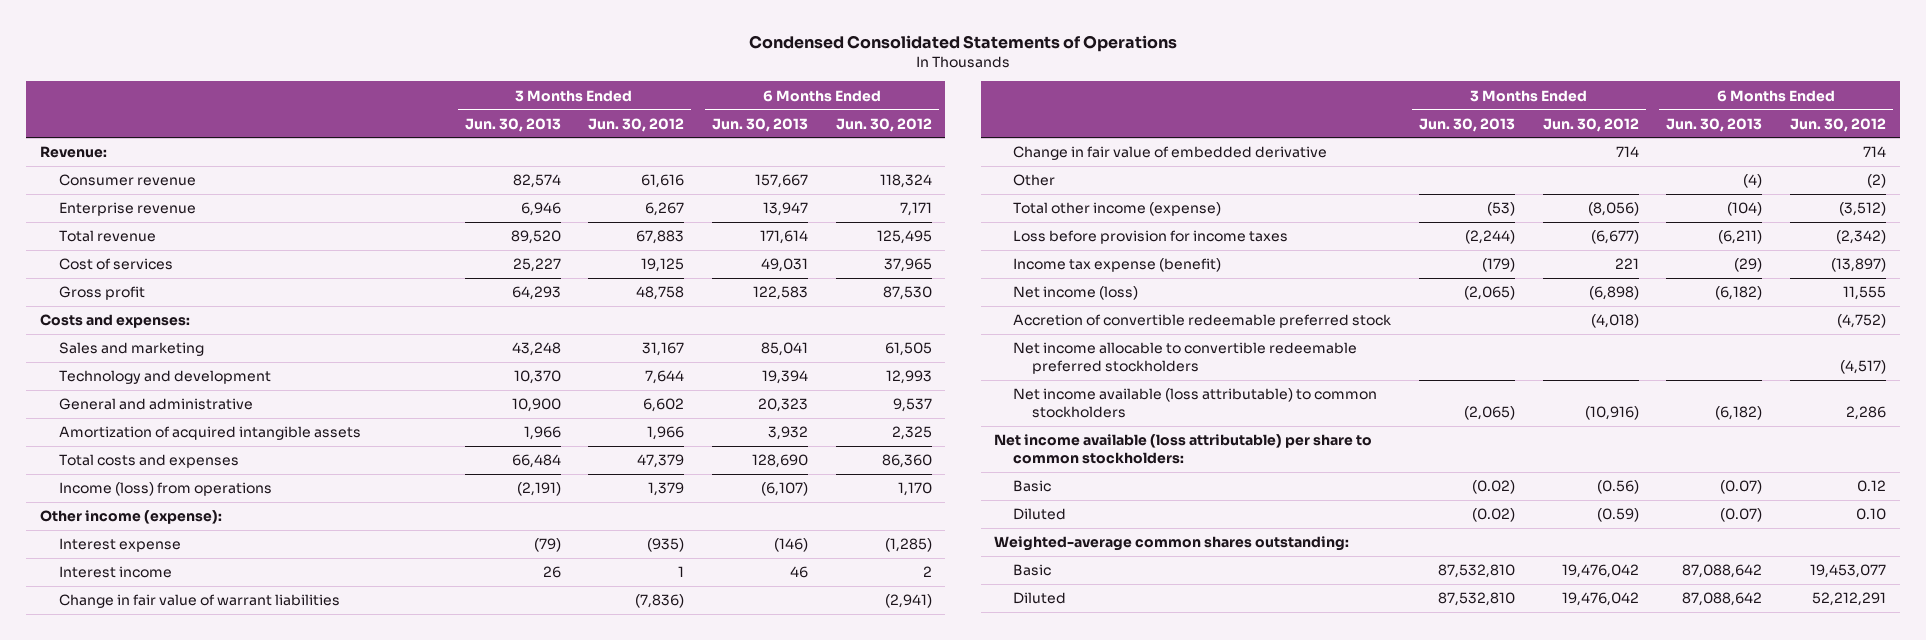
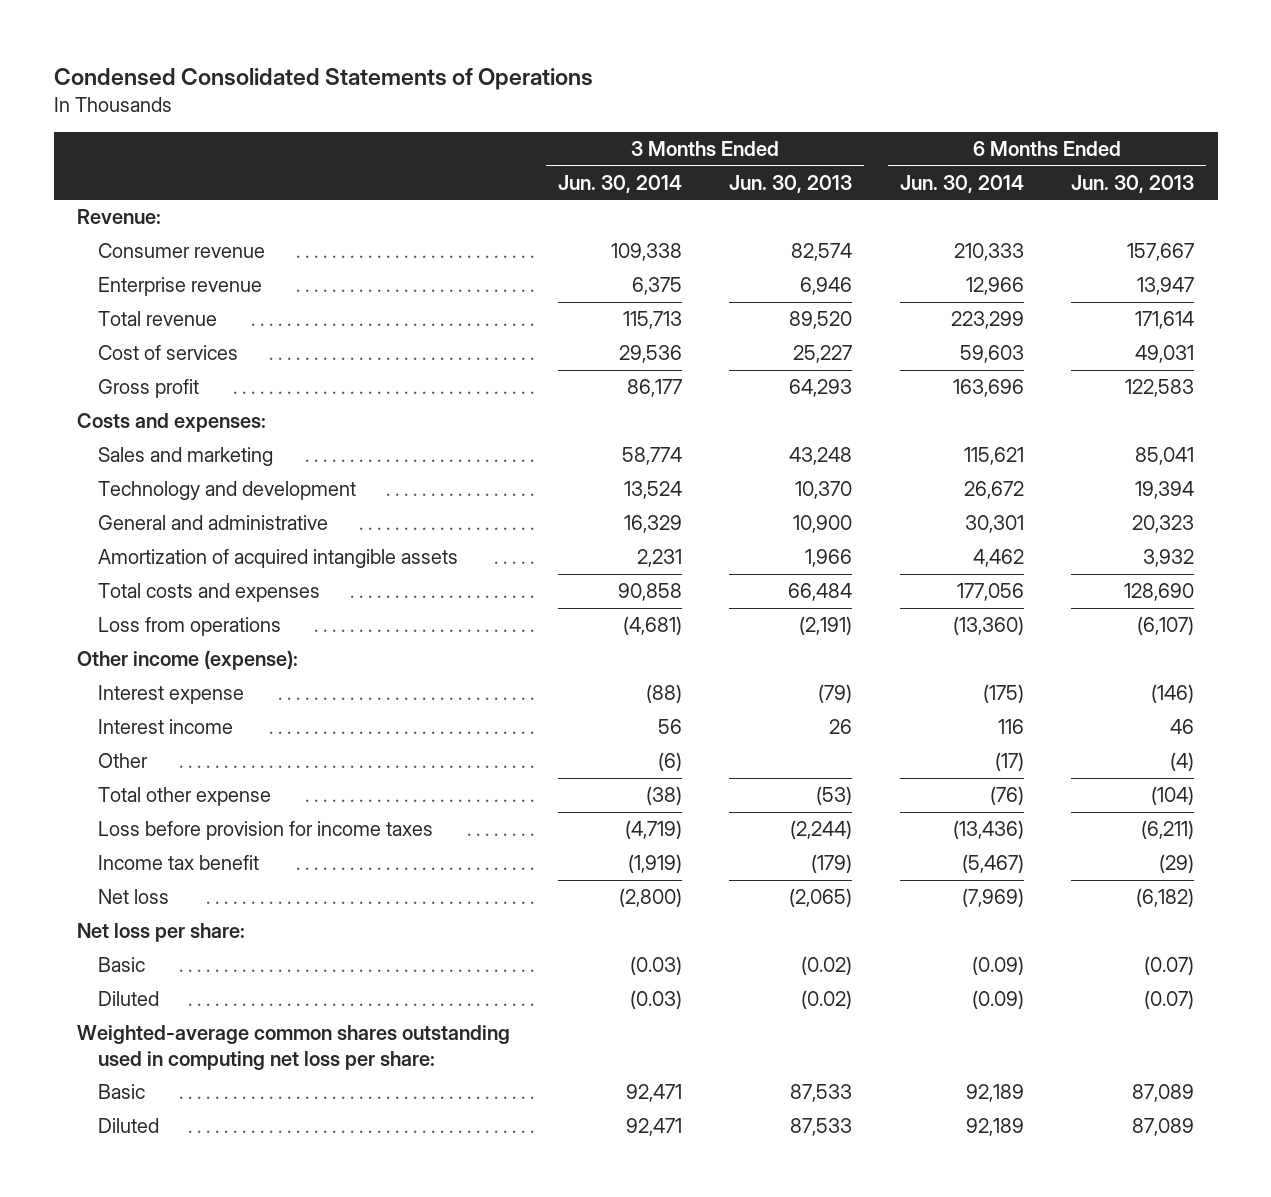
- | 3 Months Ended Jun. 30, 2013 | 3 Months Ended Jun. 30, 2012 | 6 Months Ended Jun. 30, 2013 | 6 Months Ended Jun. 30, 2012
+ | 3 Months Ended Jun. 30, 2014 | 3 Months Ended Jun. 30, 2013 | 6 Months Ended Jun. 30, 2014 | 6 Months Ended Jun. 30, 2013
- Income (loss) from operations | (2,191) | 1,379 | (6,107) | 1,170
+ Loss from operations | (4,681) | (2,191) | (13,360) | (6,107)
- Change in fair value of warrant liabilities | | (7,836) | | (2,941)
- Change in fair value of embedded derivative | | 714 | | 714
- Total other income (expense) | (53) | (8,056) | (104) | (3,512)
+ Total other expense | (38) | (53) | (76) | (104)
- Income tax expense (benefit) | (179) | 221 | (29) | (13,897)
- Net income (loss) | (2,065) | (6,898) | (6,182) | 11,555
- Accretion of convertible redeemable preferred stock | | (4,018) | | (4,752)
- Net income allocable to convertible redeemable preferred stockholders | | | | (4,517)
- Net income available (loss attributable) to common stockholders | (2,065) | (10,916) | (6,182) | 2,286
- Net income available (loss attributable) per share to common stockholders:
+ Income tax benefit | (1,919) | (179) | (5,467) | (29)
+ Net loss | (2,800) | (2,065) | (7,969) | (6,182)
+ Net loss per share:
- Weighted-average common shares outstanding:
- Basic | 87,532,810 | 19,476,042 | 87,088,642 | 19,453,077
- Diluted | 87,532,810 | 19,476,042 | 87,088,642 | 52,212,291
+ Weighted-average common shares outstanding used in computing net loss per share:
+ Basic | 92,471 | 87,533 | 92,189 | 87,089
+ Diluted | 92,471 | 87,533 | 92,189 | 87,089

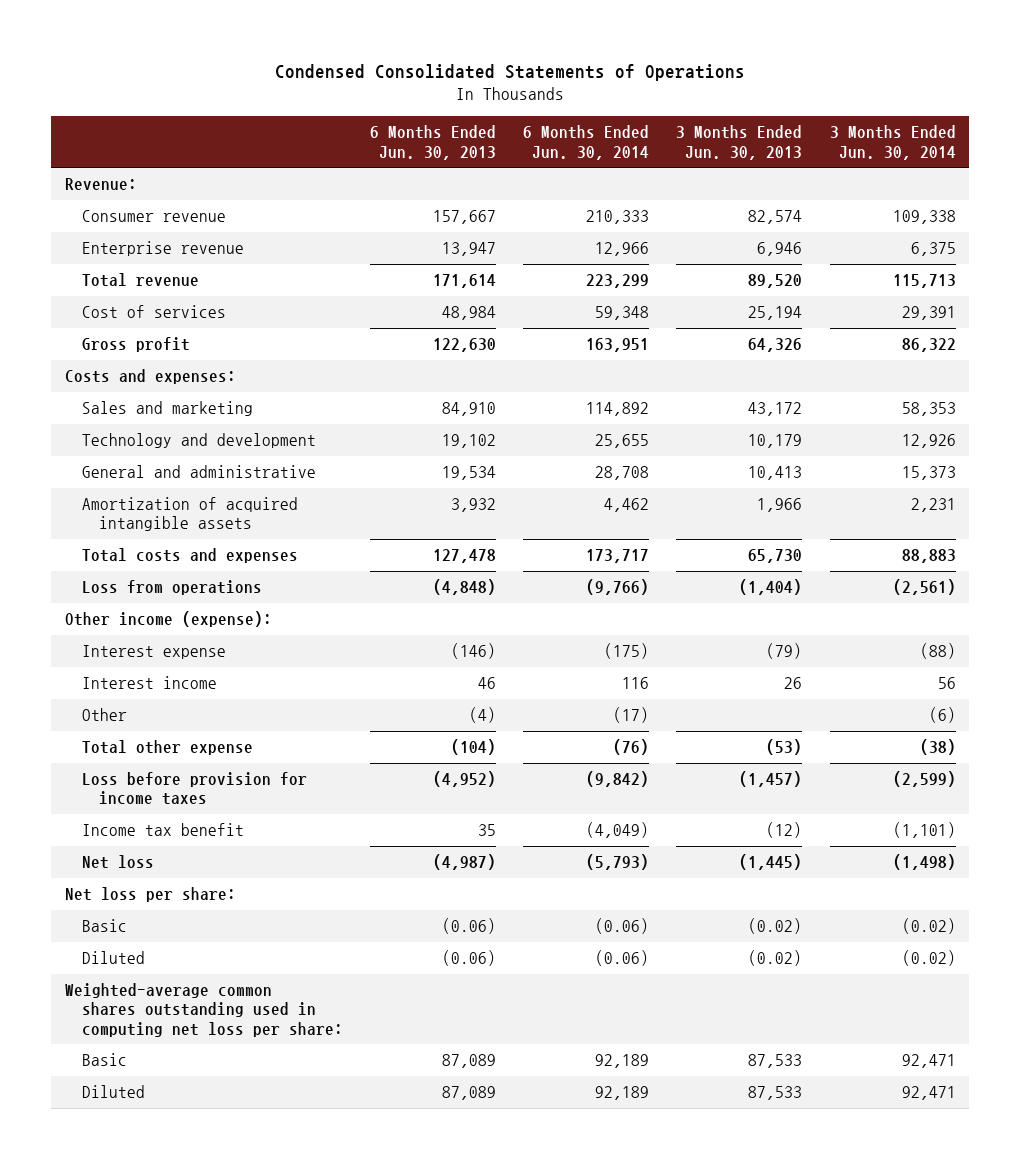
- | 3 Months Ended Jun. 30, 2014 | 3 Months Ended Jun. 30, 2013 | 6 Months Ended Jun. 30, 2014 | 6 Months Ended Jun. 30, 2013
+ | 6 Months Ended Jun. 30, 2013 | 6 Months Ended Jun. 30, 2014 | 3 Months Ended Jun. 30, 2013 | 3 Months Ended Jun. 30, 2014
- Cost of services | 29,536 | 25,227 | 59,603 | 49,031
- Gross profit | 86,177 | 64,293 | 163,696 | 122,583
+ Cost of services | 48,984 | 59,348 | 25,194 | 29,391
+ Gross profit | 122,630 | 163,951 | 64,326 | 86,322
- Sales and marketing | 58,774 | 43,248 | 115,621 | 85,041
- Technology and development | 13,524 | 10,370 | 26,672 | 19,394
- General and administrative | 16,329 | 10,900 | 30,301 | 20,323
+ Sales and marketing | 84,910 | 114,892 | 43,172 | 58,353
+ Technology and development | 19,102 | 25,655 | 10,179 | 12,926
+ General and administrative | 19,534 | 28,708 | 10,413 | 15,373
- Total costs and expenses | 90,858 | 66,484 | 177,056 | 128,690
- Loss from operations | (4,681) | (2,191) | (13,360) | (6,107)
+ Total costs and expenses | 127,478 | 173,717 | 65,730 | 88,883
+ Loss from operations | (4,848) | (9,766) | (1,404) | (2,561)
- Loss before provision for income taxes | (4,719) | (2,244) | (13,436) | (6,211)
- Income tax benefit | (1,919) | (179) | (5,467) | (29)
- Net loss | (2,800) | (2,065) | (7,969) | (6,182)
+ Loss before provision for income taxes | (4,952) | (9,842) | (1,457) | (2,599)
+ Income tax benefit | 35 | (4,049) | (12) | (1,101)
+ Net loss | (4,987) | (5,793) | (1,445) | (1,498)
- Basic | (0.03) | (0.02) | (0.09) | (0.07)
- Diluted | (0.03) | (0.02) | (0.09) | (0.07)
+ Basic | (0.06) | (0.06) | (0.02) | (0.02)
+ Diluted | (0.06) | (0.06) | (0.02) | (0.02)

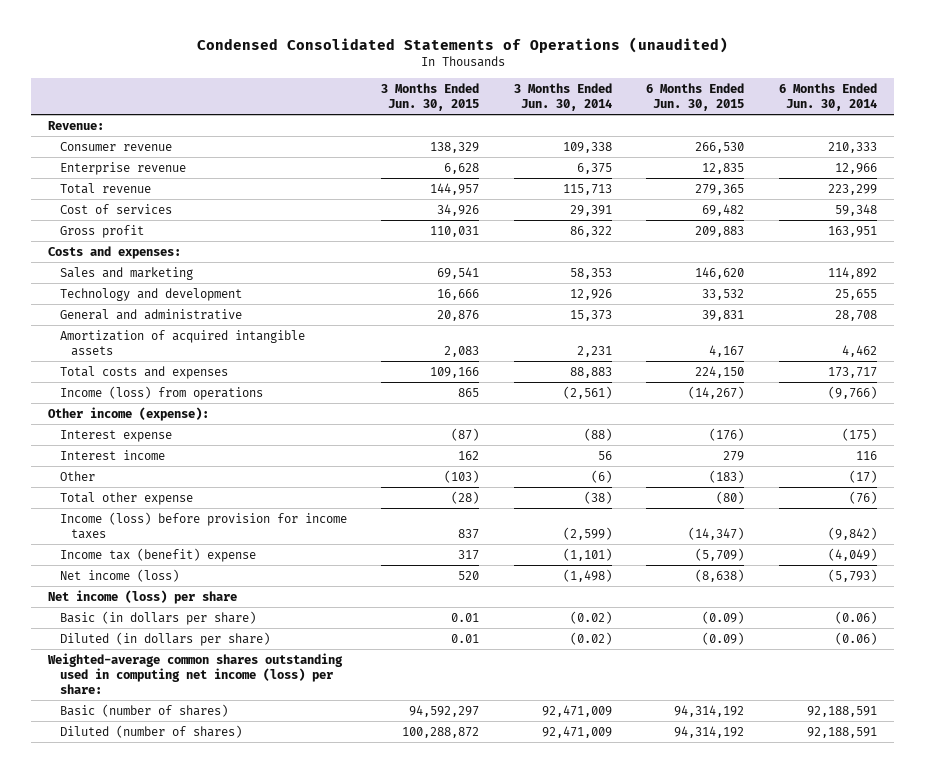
- Condensed Consolidated Statements of Operations
+ Condensed Consolidated Statements of Operations (unaudited)
- | 6 Months Ended Jun. 30, 2013 | 6 Months Ended Jun. 30, 2014 | 3 Months Ended Jun. 30, 2013 | 3 Months Ended Jun. 30, 2014
+ | 3 Months Ended Jun. 30, 2015 | 3 Months Ended Jun. 30, 2014 | 6 Months Ended Jun. 30, 2015 | 6 Months Ended Jun. 30, 2014
- Loss from operations | (4,848) | (9,766) | (1,404) | (2,561)
+ Income (loss) from operations | 865 | (2,561) | (14,267) | (9,766)
- Loss before provision for income taxes | (4,952) | (9,842) | (1,457) | (2,599)
- Income tax benefit | 35 | (4,049) | (12) | (1,101)
- Net loss | (4,987) | (5,793) | (1,445) | (1,498)
- Net loss per share:
- Basic | (0.06) | (0.06) | (0.02) | (0.02)
- Diluted | (0.06) | (0.06) | (0.02) | (0.02)
- Weighted-average common shares outstanding used in computing net loss per share:
- Basic | 87,089 | 92,189 | 87,533 | 92,471
- Diluted | 87,089 | 92,189 | 87,533 | 92,471
+ Income (loss) before provision for income taxes | 837 | (2,599) | (14,347) | (9,842)
+ Income tax (benefit) expense | 317 | (1,101) | (5,709) | (4,049)
+ Net income (loss) | 520 | (1,498) | (8,638) | (5,793)
+ Net income (loss) per share
+ Basic (in dollars per share) | 0.01 | (0.02) | (0.09) | (0.06)
+ Diluted (in dollars per share) | 0.01 | (0.02) | (0.09) | (0.06)
+ Weighted-average common shares outstanding used in computing net income (loss) per share:
+ Basic (number of shares) | 94,592,297 | 92,471,009 | 94,314,192 | 92,188,591
+ Diluted (number of shares) | 100,288,872 | 92,471,009 | 94,314,192 | 92,188,591

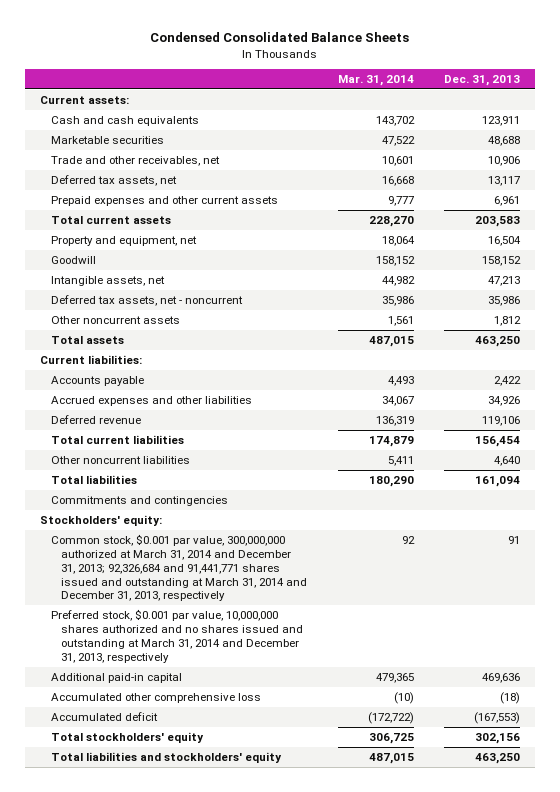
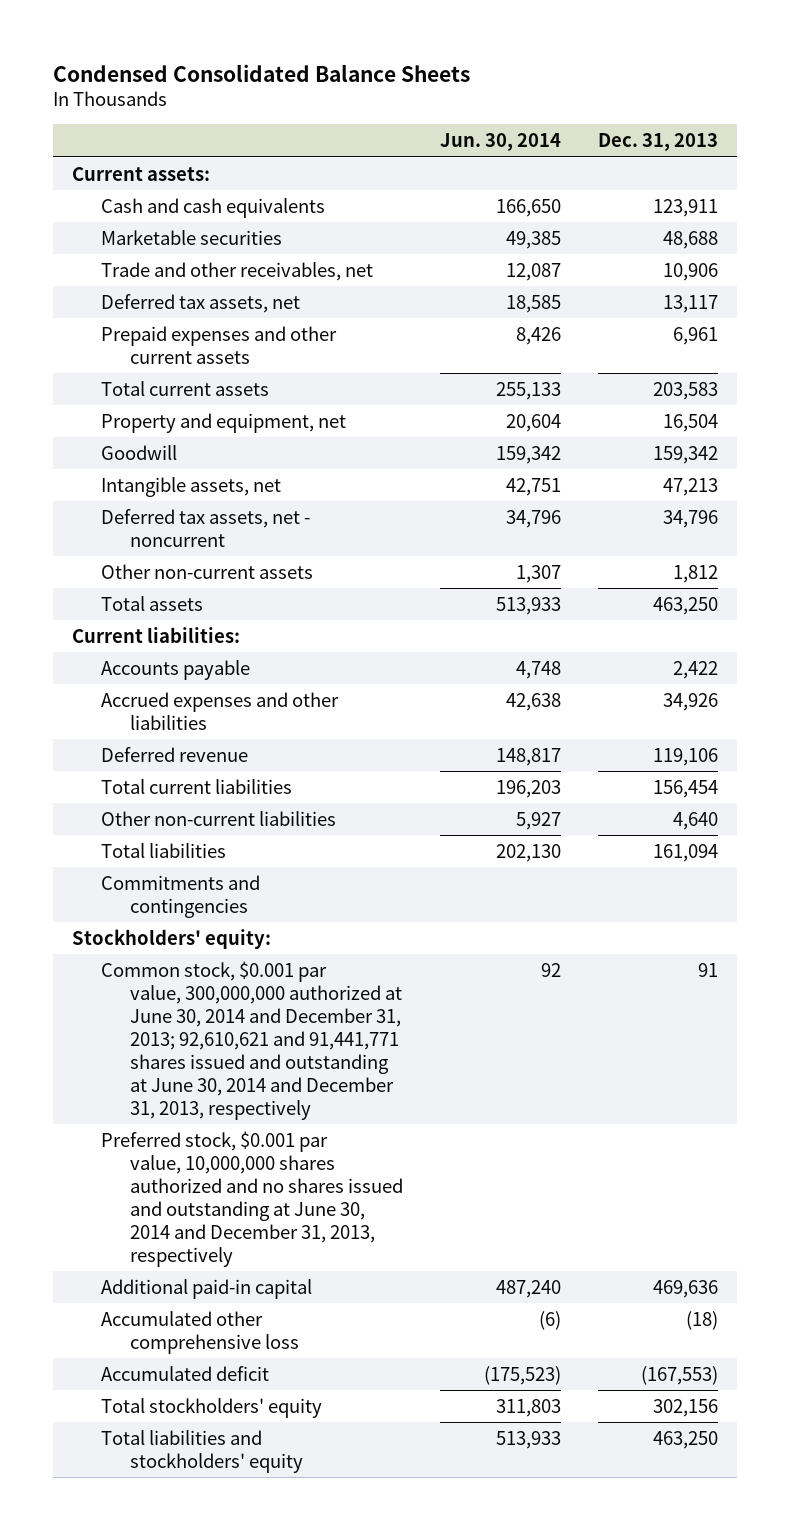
- | Mar. 31, 2014 | Dec. 31, 2013
+ | Jun. 30, 2014 | Dec. 31, 2013
- Goodwill | 158,152 | 158,152
+ Goodwill | 159,342 | 159,342
- Deferred tax assets, net - noncurrent | 35,986 | 35,986
- Other noncurrent assets | 1,561 | 1,812
+ Deferred tax assets, net - noncurrent | 34,796 | 34,796
+ Other non-current assets | 1,307 | 1,812
- Other noncurrent liabilities | 5,411 | 4,640
+ Other non-current liabilities | 5,927 | 4,640
- Common stock, $0.001 par value, 300,000,000 authorized at March 31, 2014 and December 31, 2013; 92,326,684 and 91,441,771 shares issued and outstanding at March 31, 2014 and December 31, 2013, respectively | 92 | 91
- Preferred stock, $0.001 par value, 10,000,000 shares authorized and no shares issued and outstanding at March 31, 2014 and December 31, 2013, respectively
+ Common stock, $0.001 par value, 300,000,000 authorized at June 30, 2014 and December 31, 2013; 92,610,621 and 91,441,771 shares issued and outstanding at June 30, 2014 and December 31, 2013, respectively | 92 | 91
+ Preferred stock, $0.001 par value, 10,000,000 shares authorized and no shares issued and outstanding at June 30, 2014 and December 31, 2013, respectively

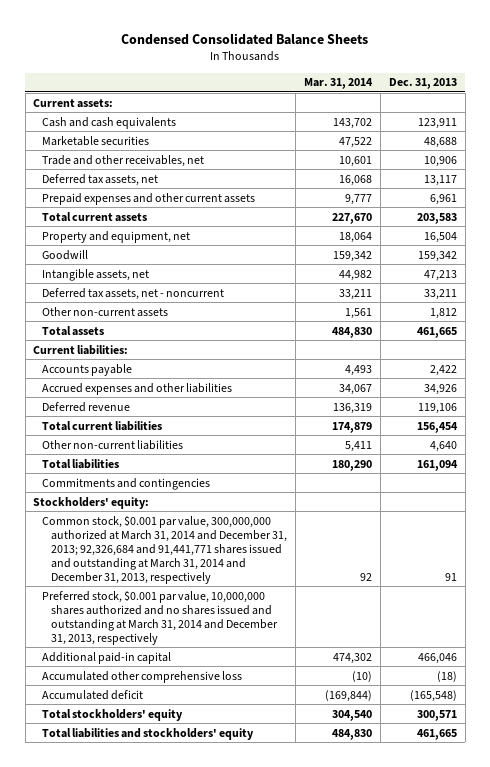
- | Jun. 30, 2014 | Dec. 31, 2013
+ | Mar. 31, 2014 | Dec. 31, 2013
- Deferred tax assets, net - noncurrent | 34,796 | 34,796
+ Deferred tax assets, net - noncurrent | 33,211 | 33,211
- Total assets | 513,933 | 463,250
+ Total assets | 484,830 | 461,665
- Common stock, $0.001 par value, 300,000,000 authorized at June 30, 2014 and December 31, 2013; 92,610,621 and 91,441,771 shares issued and outstanding at June 30, 2014 and December 31, 2013, respectively | 92 | 91
- Preferred stock, $0.001 par value, 10,000,000 shares authorized and no shares issued and outstanding at June 30, 2014 and December 31, 2013, respectively
- Additional paid-in capital | 487,240 | 469,636
+ Common stock, $0.001 par value, 300,000,000 authorized at March 31, 2014 and December 31, 2013; 92,326,684 and 91,441,771 shares issued and outstanding at March 31, 2014 and December 31, 2013, respectively | 92 | 91
+ Preferred stock, $0.001 par value, 10,000,000 shares authorized and no shares issued and outstanding at March 31, 2014 and December 31, 2013, respectively
+ Additional paid-in capital | 474,302 | 466,046
- Accumulated deficit | (175,523) | (167,553)
- Total stockholders' equity | 311,803 | 302,156
- Total liabilities and stockholders' equity | 513,933 | 463,250
+ Accumulated deficit | (169,844) | (165,548)
+ Total stockholders' equity | 304,540 | 300,571
+ Total liabilities and stockholders' equity | 484,830 | 461,665

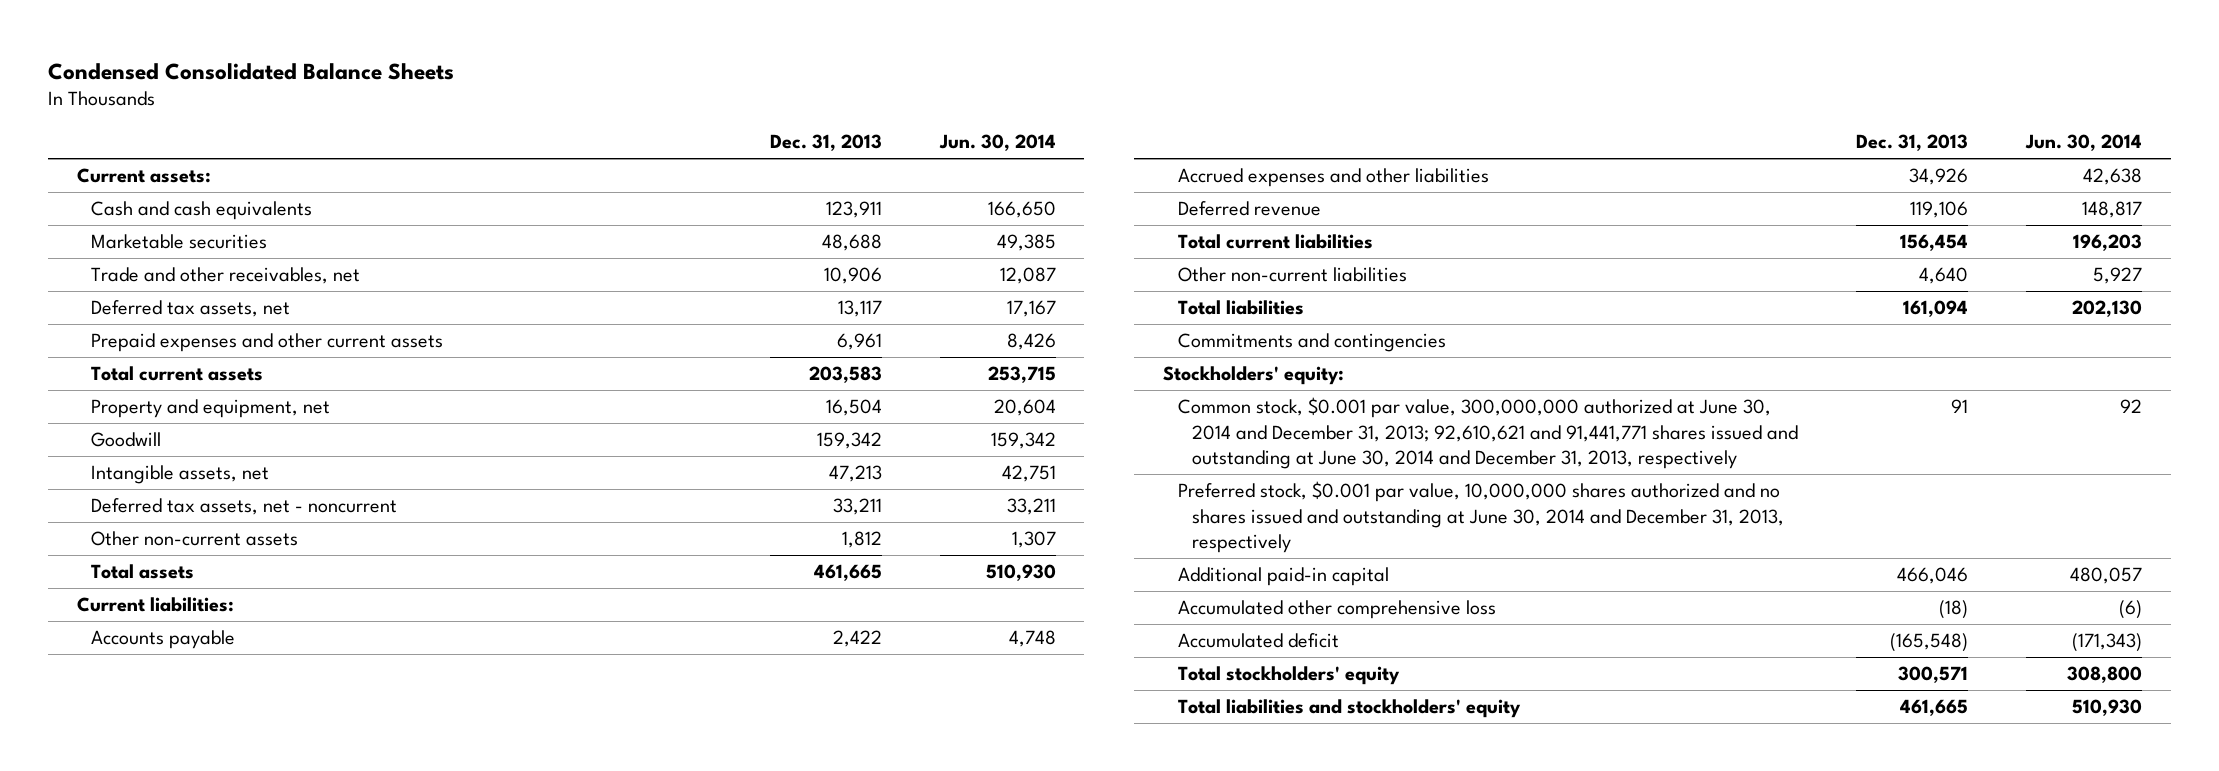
- | Mar. 31, 2014 | Dec. 31, 2013
+ | Dec. 31, 2013 | Jun. 30, 2014
- Common stock, $0.001 par value, 300,000,000 authorized at March 31, 2014 and December 31, 2013; 92,326,684 and 91,441,771 shares issued and outstanding at March 31, 2014 and December 31, 2013, respectively | 92 | 91
- Preferred stock, $0.001 par value, 10,000,000 shares authorized and no shares issued and outstanding at March 31, 2014 and December 31, 2013, respectively
+ Common stock, $0.001 par value, 300,000,000 authorized at June 30, 2014 and December 31, 2013; 92,610,621 and 91,441,771 shares issued and outstanding at June 30, 2014 and December 31, 2013, respectively | 91 | 92
+ Preferred stock, $0.001 par value, 10,000,000 shares authorized and no shares issued and outstanding at June 30, 2014 and December 31, 2013, respectively

